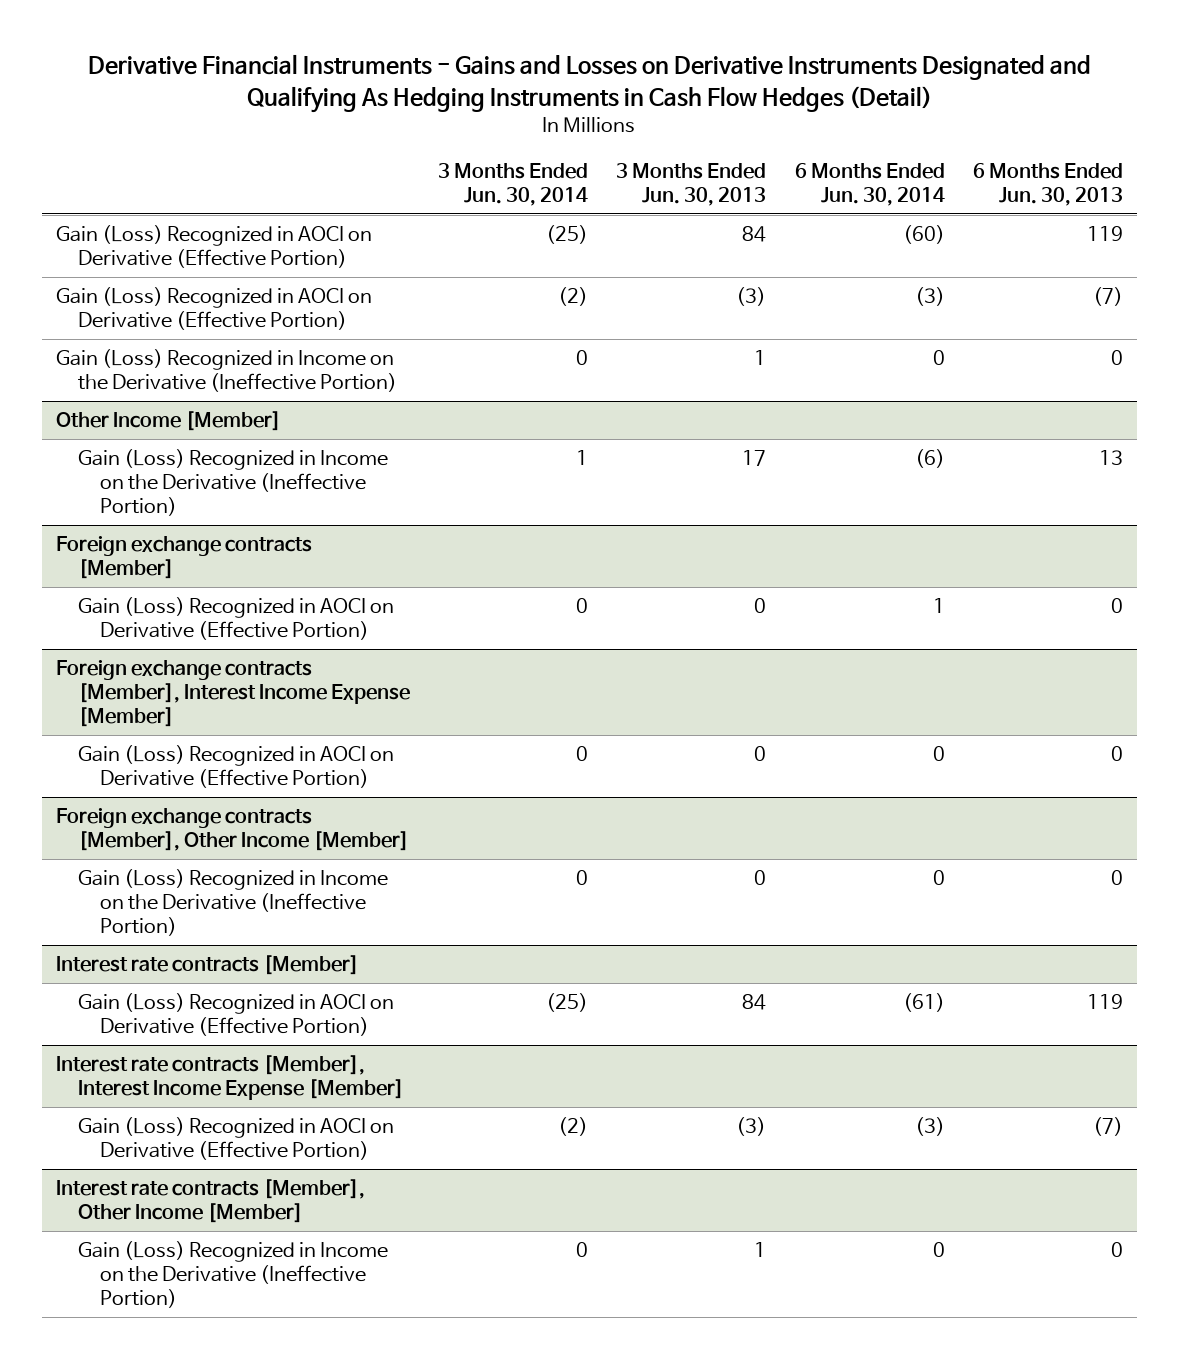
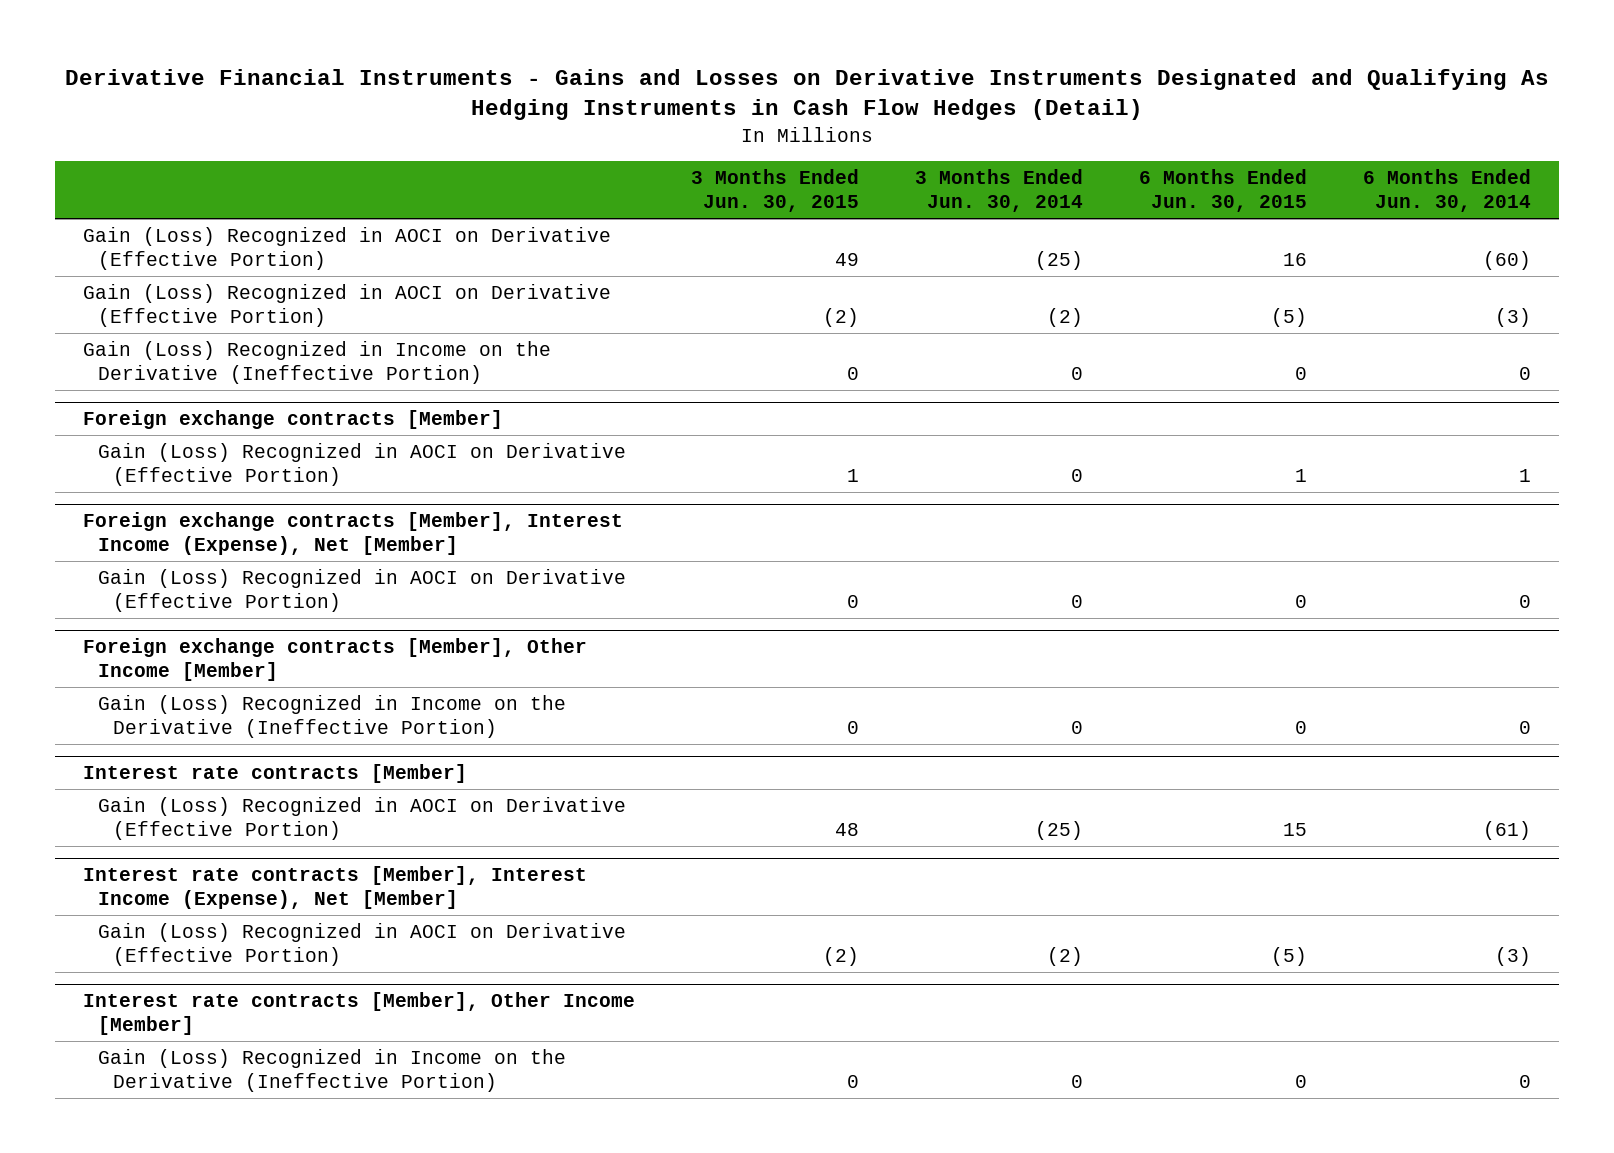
- | 3 Months Ended Jun. 30, 2014 | 3 Months Ended Jun. 30, 2013 | 6 Months Ended Jun. 30, 2014 | 6 Months Ended Jun. 30, 2013
+ | 3 Months Ended Jun. 30, 2015 | 3 Months Ended Jun. 30, 2014 | 6 Months Ended Jun. 30, 2015 | 6 Months Ended Jun. 30, 2014
- Other Income [Member]
- Gain (Loss) Recognized in Income on the Derivative (Ineffective Portion) | 1 | 17 | (6) | 13
- Foreign exchange contracts [Member], Interest Income Expense [Member]
+ Foreign exchange contracts [Member], Interest Income (Expense), Net [Member]
- Interest rate contracts [Member], Interest Income Expense [Member]
+ Interest rate contracts [Member], Interest Income (Expense), Net [Member]

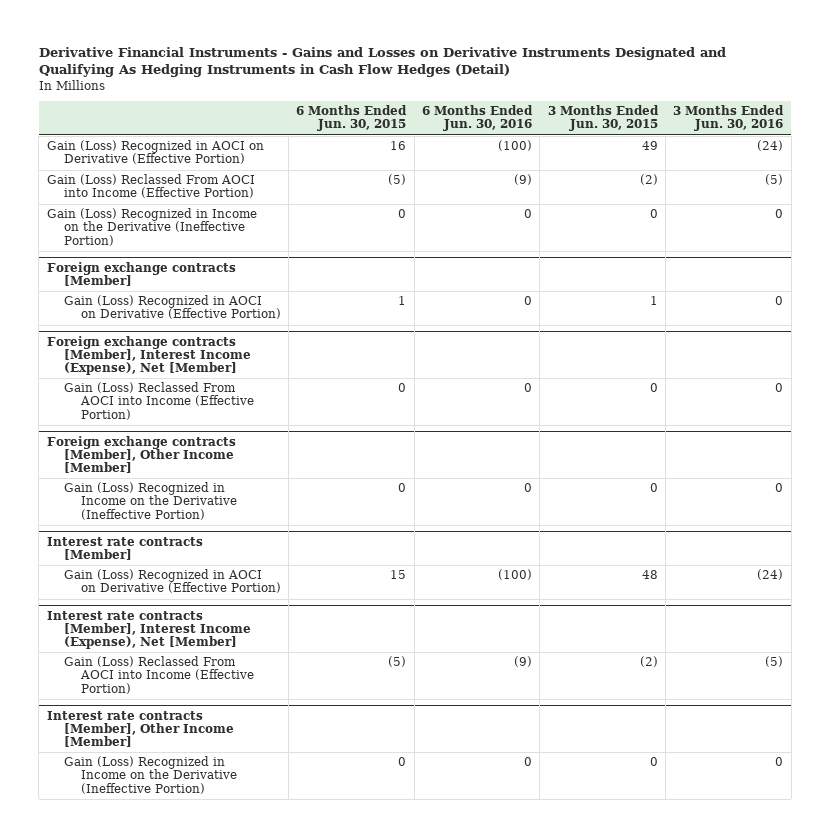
- | 3 Months Ended Jun. 30, 2015 | 3 Months Ended Jun. 30, 2014 | 6 Months Ended Jun. 30, 2015 | 6 Months Ended Jun. 30, 2014
+ | 6 Months Ended Jun. 30, 2015 | 6 Months Ended Jun. 30, 2016 | 3 Months Ended Jun. 30, 2015 | 3 Months Ended Jun. 30, 2016
- Gain (Loss) Recognized in AOCI on Derivative (Effective Portion) | (2) | (2) | (5) | (3)
+ Gain (Loss) Reclassed From AOCI into Income (Effective Portion) | (5) | (9) | (2) | (5)
@ Foreign exchange contracts [Member], Interest Income (Expense), Net [Member]
- Gain (Loss) Recognized in AOCI on Derivative (Effective Portion) | 0 | 0 | 0 | 0
+ Gain (Loss) Reclassed From AOCI into Income (Effective Portion) | 0 | 0 | 0 | 0
@ Interest rate contracts [Member], Interest Income (Expense), Net [Member]
- Gain (Loss) Recognized in AOCI on Derivative (Effective Portion) | (2) | (2) | (5) | (3)
+ Gain (Loss) Reclassed From AOCI into Income (Effective Portion) | (5) | (9) | (2) | (5)

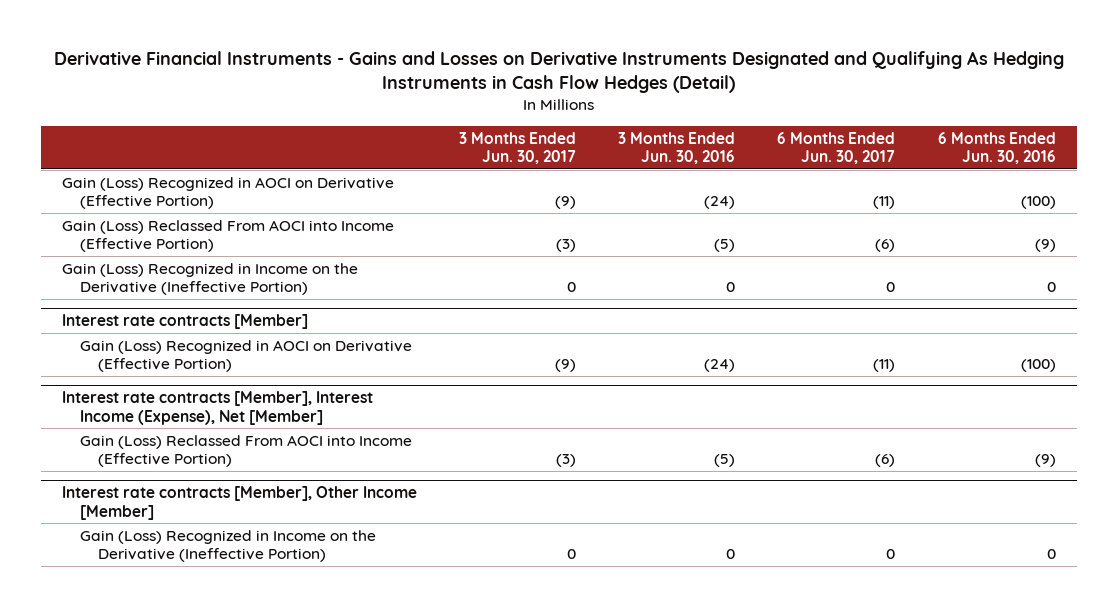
- | 6 Months Ended Jun. 30, 2015 | 6 Months Ended Jun. 30, 2016 | 3 Months Ended Jun. 30, 2015 | 3 Months Ended Jun. 30, 2016
+ | 3 Months Ended Jun. 30, 2017 | 3 Months Ended Jun. 30, 2016 | 6 Months Ended Jun. 30, 2017 | 6 Months Ended Jun. 30, 2016
- Foreign exchange contracts [Member]
- Gain (Loss) Recognized in AOCI on Derivative (Effective Portion) | 1 | 0 | 1 | 0
- Foreign exchange contracts [Member], Interest Income (Expense), Net [Member]
- Gain (Loss) Reclassed From AOCI into Income (Effective Portion) | 0 | 0 | 0 | 0
- Foreign exchange contracts [Member], Other Income [Member]
- Gain (Loss) Recognized in Income on the Derivative (Ineffective Portion) | 0 | 0 | 0 | 0

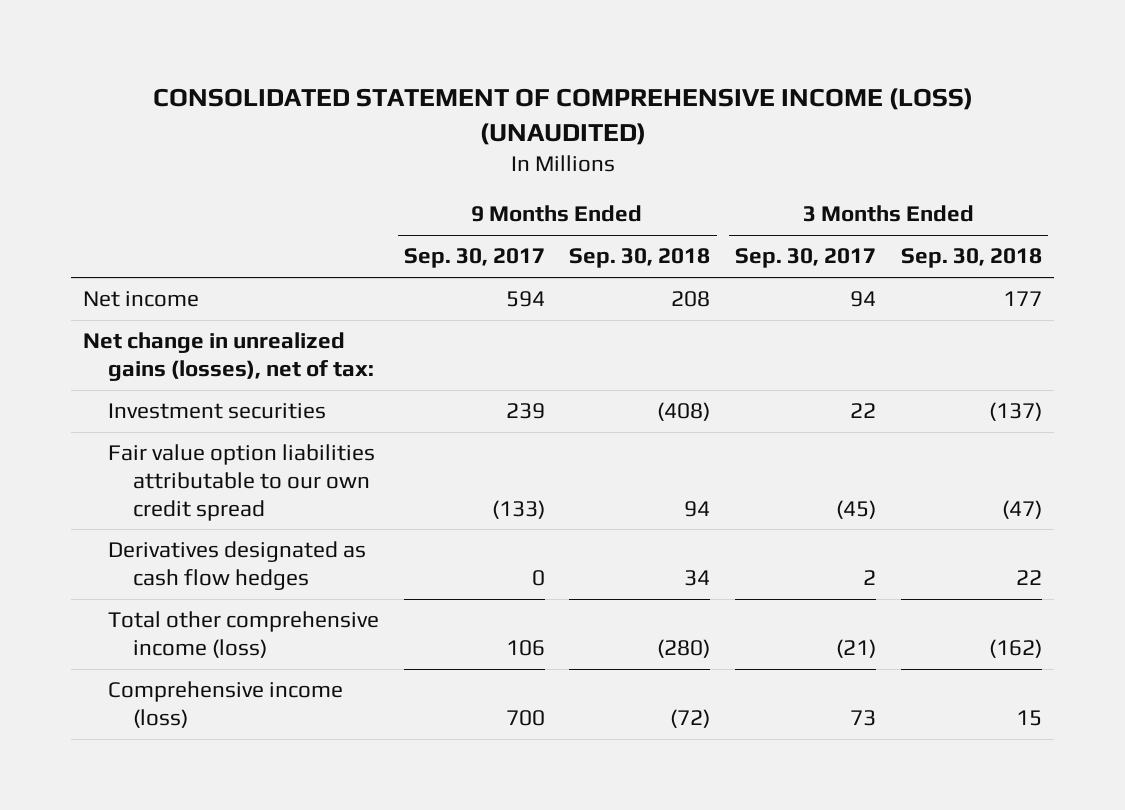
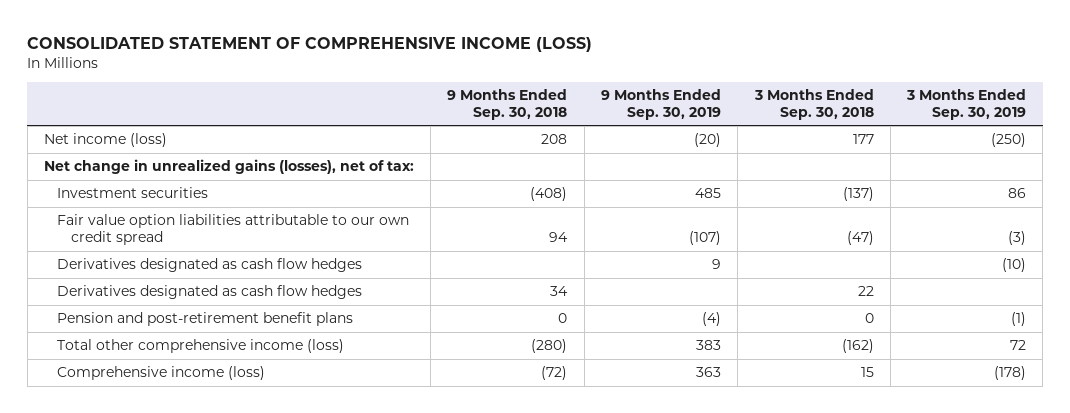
- CONSOLIDATED STATEMENT OF COMPREHENSIVE INCOME (LOSS) (UNAUDITED)
+ CONSOLIDATED STATEMENT OF COMPREHENSIVE INCOME (LOSS)
- | 9 Months Ended Sep. 30, 2017 | 9 Months Ended Sep. 30, 2018 | 3 Months Ended Sep. 30, 2017 | 3 Months Ended Sep. 30, 2018
+ | 9 Months Ended Sep. 30, 2018 | 9 Months Ended Sep. 30, 2019 | 3 Months Ended Sep. 30, 2018 | 3 Months Ended Sep. 30, 2019
- Net income | 594 | 208 | 94 | 177
+ Net income (loss) | 208 | (20) | 177 | (250)
+ Derivatives designated as cash flow hedges | | 9 | | (10)
+ Pension and post-retirement benefit plans | 0 | (4) | 0 | (1)

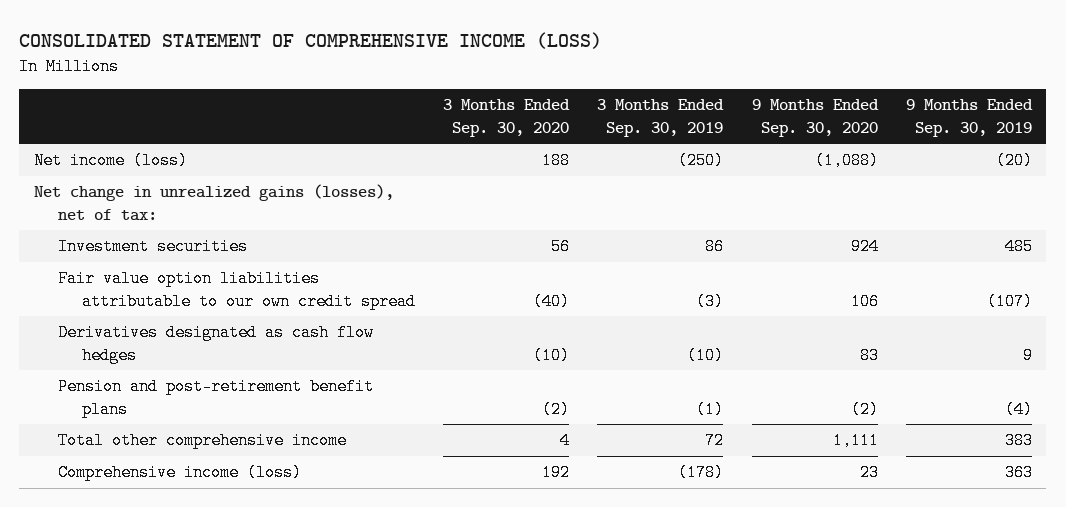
- | 9 Months Ended Sep. 30, 2018 | 9 Months Ended Sep. 30, 2019 | 3 Months Ended Sep. 30, 2018 | 3 Months Ended Sep. 30, 2019
+ | 3 Months Ended Sep. 30, 2020 | 3 Months Ended Sep. 30, 2019 | 9 Months Ended Sep. 30, 2020 | 9 Months Ended Sep. 30, 2019
- Derivatives designated as cash flow hedges | 34 | | 22 |
- Total other comprehensive income (loss) | (280) | 383 | (162) | 72
+ Total other comprehensive income | 4 | 72 | 1,111 | 383

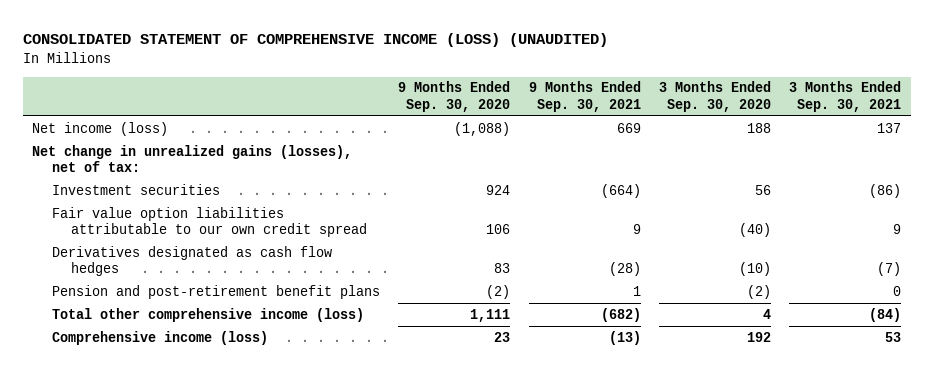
- CONSOLIDATED STATEMENT OF COMPREHENSIVE INCOME (LOSS)
+ CONSOLIDATED STATEMENT OF COMPREHENSIVE INCOME (LOSS) (UNAUDITED)
- | 3 Months Ended Sep. 30, 2020 | 3 Months Ended Sep. 30, 2019 | 9 Months Ended Sep. 30, 2020 | 9 Months Ended Sep. 30, 2019
+ | 9 Months Ended Sep. 30, 2020 | 9 Months Ended Sep. 30, 2021 | 3 Months Ended Sep. 30, 2020 | 3 Months Ended Sep. 30, 2021
- Total other comprehensive income | 4 | 72 | 1,111 | 383
+ Total other comprehensive income (loss) | 1,111 | (682) | 4 | (84)

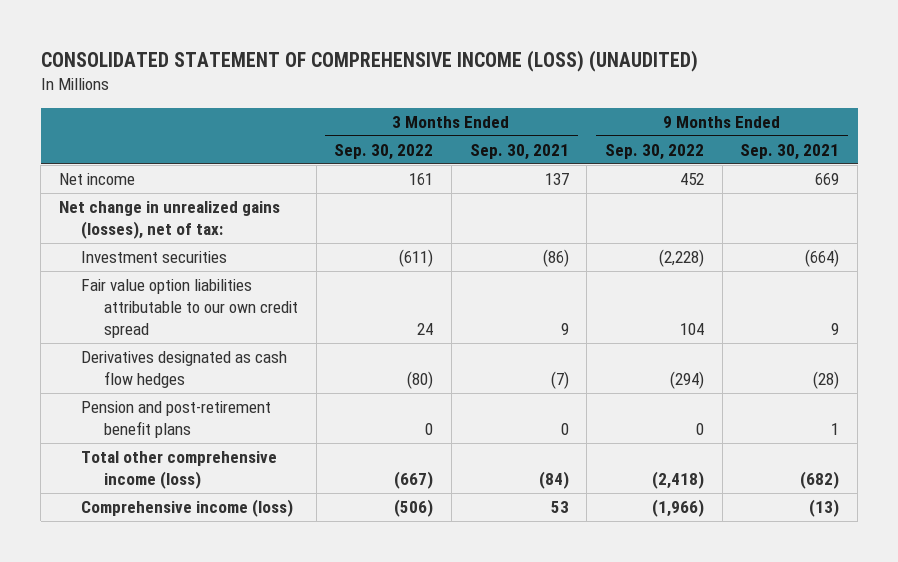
- | 9 Months Ended Sep. 30, 2020 | 9 Months Ended Sep. 30, 2021 | 3 Months Ended Sep. 30, 2020 | 3 Months Ended Sep. 30, 2021
+ | 3 Months Ended Sep. 30, 2022 | 3 Months Ended Sep. 30, 2021 | 9 Months Ended Sep. 30, 2022 | 9 Months Ended Sep. 30, 2021
- Net income (loss) | (1,088) | 669 | 188 | 137
+ Net income | 161 | 137 | 452 | 669

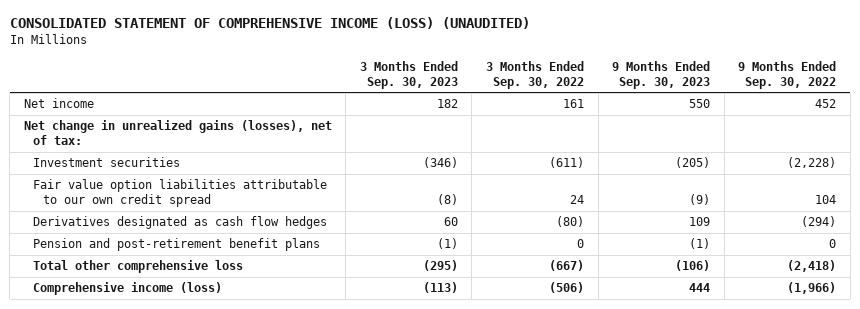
- | 3 Months Ended Sep. 30, 2022 | 3 Months Ended Sep. 30, 2021 | 9 Months Ended Sep. 30, 2022 | 9 Months Ended Sep. 30, 2021
+ | 3 Months Ended Sep. 30, 2023 | 3 Months Ended Sep. 30, 2022 | 9 Months Ended Sep. 30, 2023 | 9 Months Ended Sep. 30, 2022
- Total other comprehensive income (loss) | (667) | (84) | (2,418) | (682)
+ Total other comprehensive loss | (295) | (667) | (106) | (2,418)

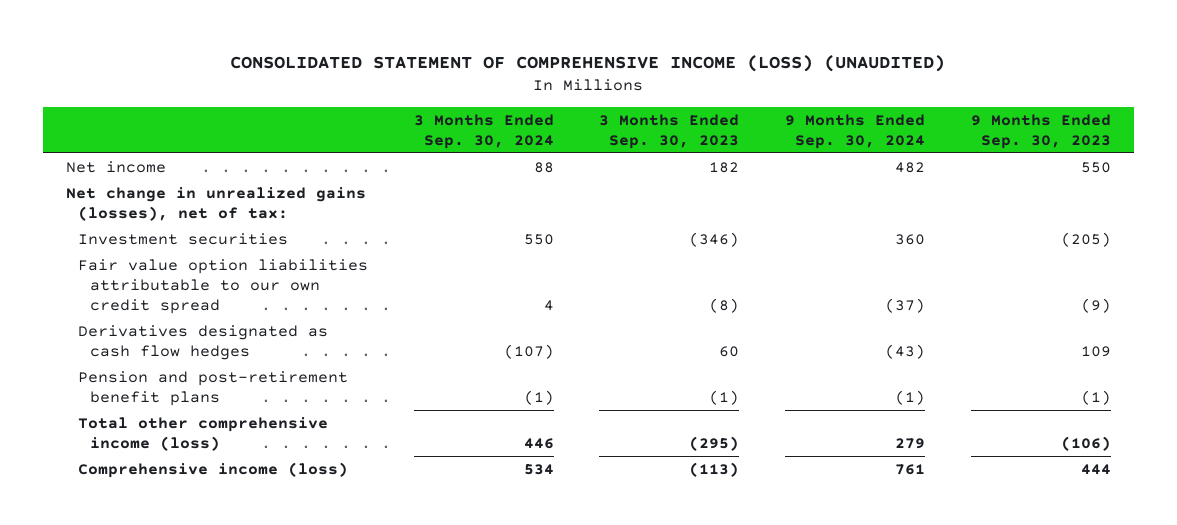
- | 3 Months Ended Sep. 30, 2023 | 3 Months Ended Sep. 30, 2022 | 9 Months Ended Sep. 30, 2023 | 9 Months Ended Sep. 30, 2022
+ | 3 Months Ended Sep. 30, 2024 | 3 Months Ended Sep. 30, 2023 | 9 Months Ended Sep. 30, 2024 | 9 Months Ended Sep. 30, 2023
- Total other comprehensive loss | (295) | (667) | (106) | (2,418)
+ Total other comprehensive income (loss) | 446 | (295) | 279 | (106)

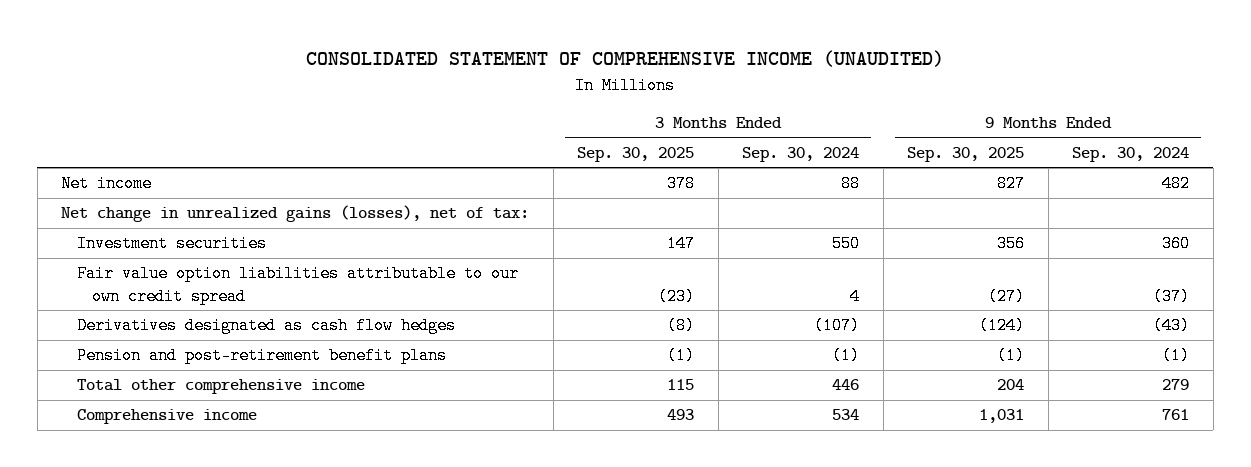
- CONSOLIDATED STATEMENT OF COMPREHENSIVE INCOME (LOSS) (UNAUDITED)
+ CONSOLIDATED STATEMENT OF COMPREHENSIVE INCOME (UNAUDITED)
- | 3 Months Ended Sep. 30, 2024 | 3 Months Ended Sep. 30, 2023 | 9 Months Ended Sep. 30, 2024 | 9 Months Ended Sep. 30, 2023
+ | 3 Months Ended Sep. 30, 2025 | 3 Months Ended Sep. 30, 2024 | 9 Months Ended Sep. 30, 2025 | 9 Months Ended Sep. 30, 2024
- Total other comprehensive income (loss) | 446 | (295) | 279 | (106)
- Comprehensive income (loss) | 534 | (113) | 761 | 444
+ Total other comprehensive income | 115 | 446 | 204 | 279
+ Comprehensive income | 493 | 534 | 1,031 | 761

